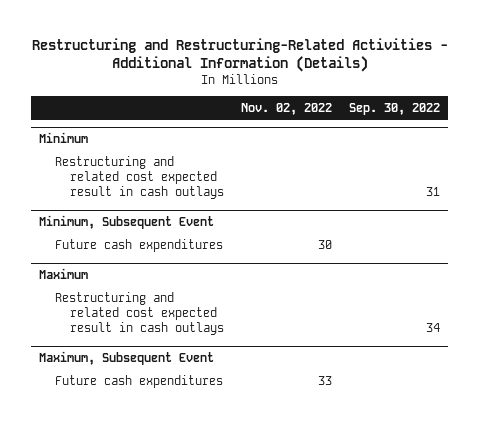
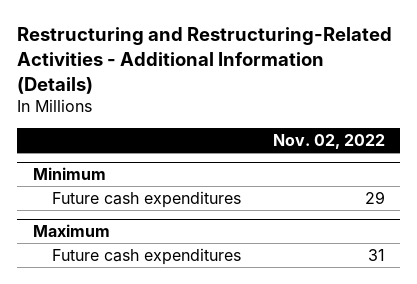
- | Nov. 02, 2022 | Sep. 30, 2022
+ | Nov. 02, 2022
@ Minimum
- Restructuring and related cost expected result in cash outlays | | 31
- Minimum, Subsequent Event
- Future cash expenditures | 30 |
@ Minimum
+ Future cash expenditures | 29
@ Maximum
- Restructuring and related cost expected result in cash outlays | | 34
- Maximum, Subsequent Event
- Future cash expenditures | 33 |
@ Maximum
+ Future cash expenditures | 31

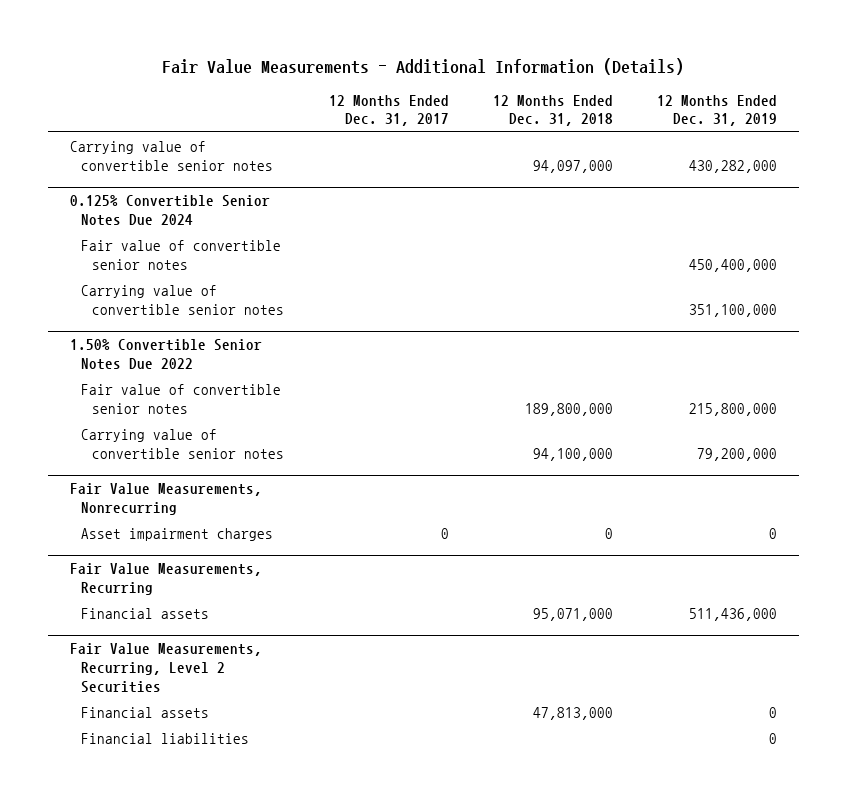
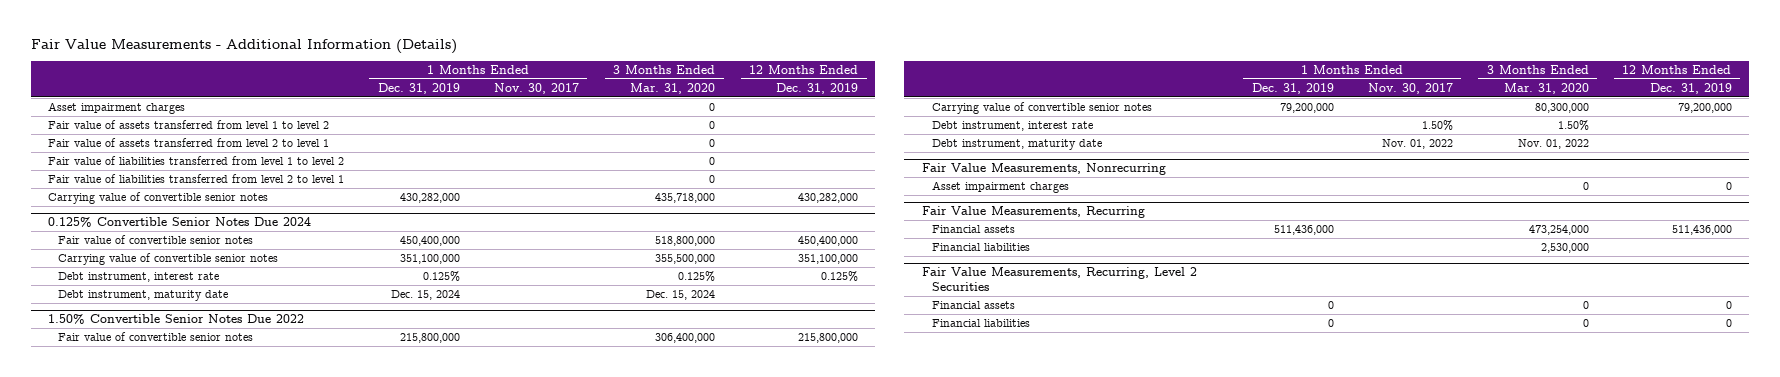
- | 12 Months Ended Dec. 31, 2017 | 12 Months Ended Dec. 31, 2018 | 12 Months Ended Dec. 31, 2019
+ | 1 Months Ended Dec. 31, 2019 | 1 Months Ended Nov. 30, 2017 | 3 Months Ended Mar. 31, 2020 | 12 Months Ended Dec. 31, 2019
+ Asset impairment charges | | | 0 |
+ Fair value of assets transferred from level 1 to level 2 | | | 0 |
+ Fair value of assets transferred from level 2 to level 1 | | | 0 |
+ Fair value of liabilities transferred from level 1 to level 2 | | | 0 |
+ Fair value of liabilities transferred from level 2 to level 1 | | | 0 |
@ 0.125% Convertible Senior Notes Due 2024
+ Debt instrument, interest rate | 0.125% | | 0.125% | 0.125%
+ Debt instrument, maturity date | Dec. 15, 2024 | | Dec. 15, 2024 |
@ 1.50% Convertible Senior Notes Due 2022
+ Debt instrument, interest rate | | 1.50% | 1.50% |
+ Debt instrument, maturity date | | Nov. 01, 2022 | Nov. 01, 2022 |
@ Fair Value Measurements, Recurring
+ Financial liabilities | | | 2,530,000 |

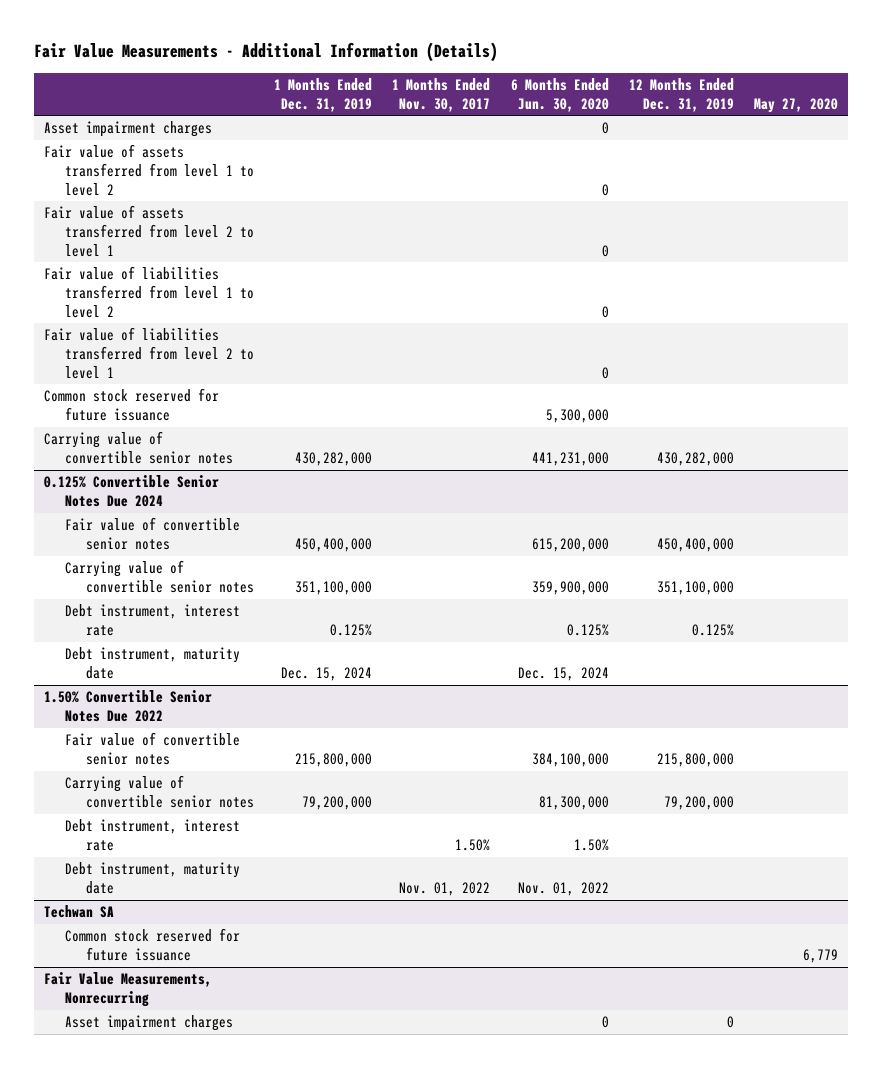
- | 1 Months Ended Dec. 31, 2019 | 1 Months Ended Nov. 30, 2017 | 3 Months Ended Mar. 31, 2020 | 12 Months Ended Dec. 31, 2019
+ | 1 Months Ended Dec. 31, 2019 | 1 Months Ended Nov. 30, 2017 | 6 Months Ended Jun. 30, 2020 | 12 Months Ended Dec. 31, 2019 | May 27, 2020
+ Common stock reserved for future issuance | | | 5,300,000 | |
+ Techwan SA
+ Common stock reserved for future issuance | | | | | 6,779
- Fair Value Measurements, Recurring
- Financial assets | 511,436,000 | | 473,254,000 | 511,436,000
- Financial liabilities | | | 2,530,000 |
- Fair Value Measurements, Recurring, Level 2 Securities
- Financial assets | 0 | | 0 | 0
- Financial liabilities | 0 | | 0 | 0

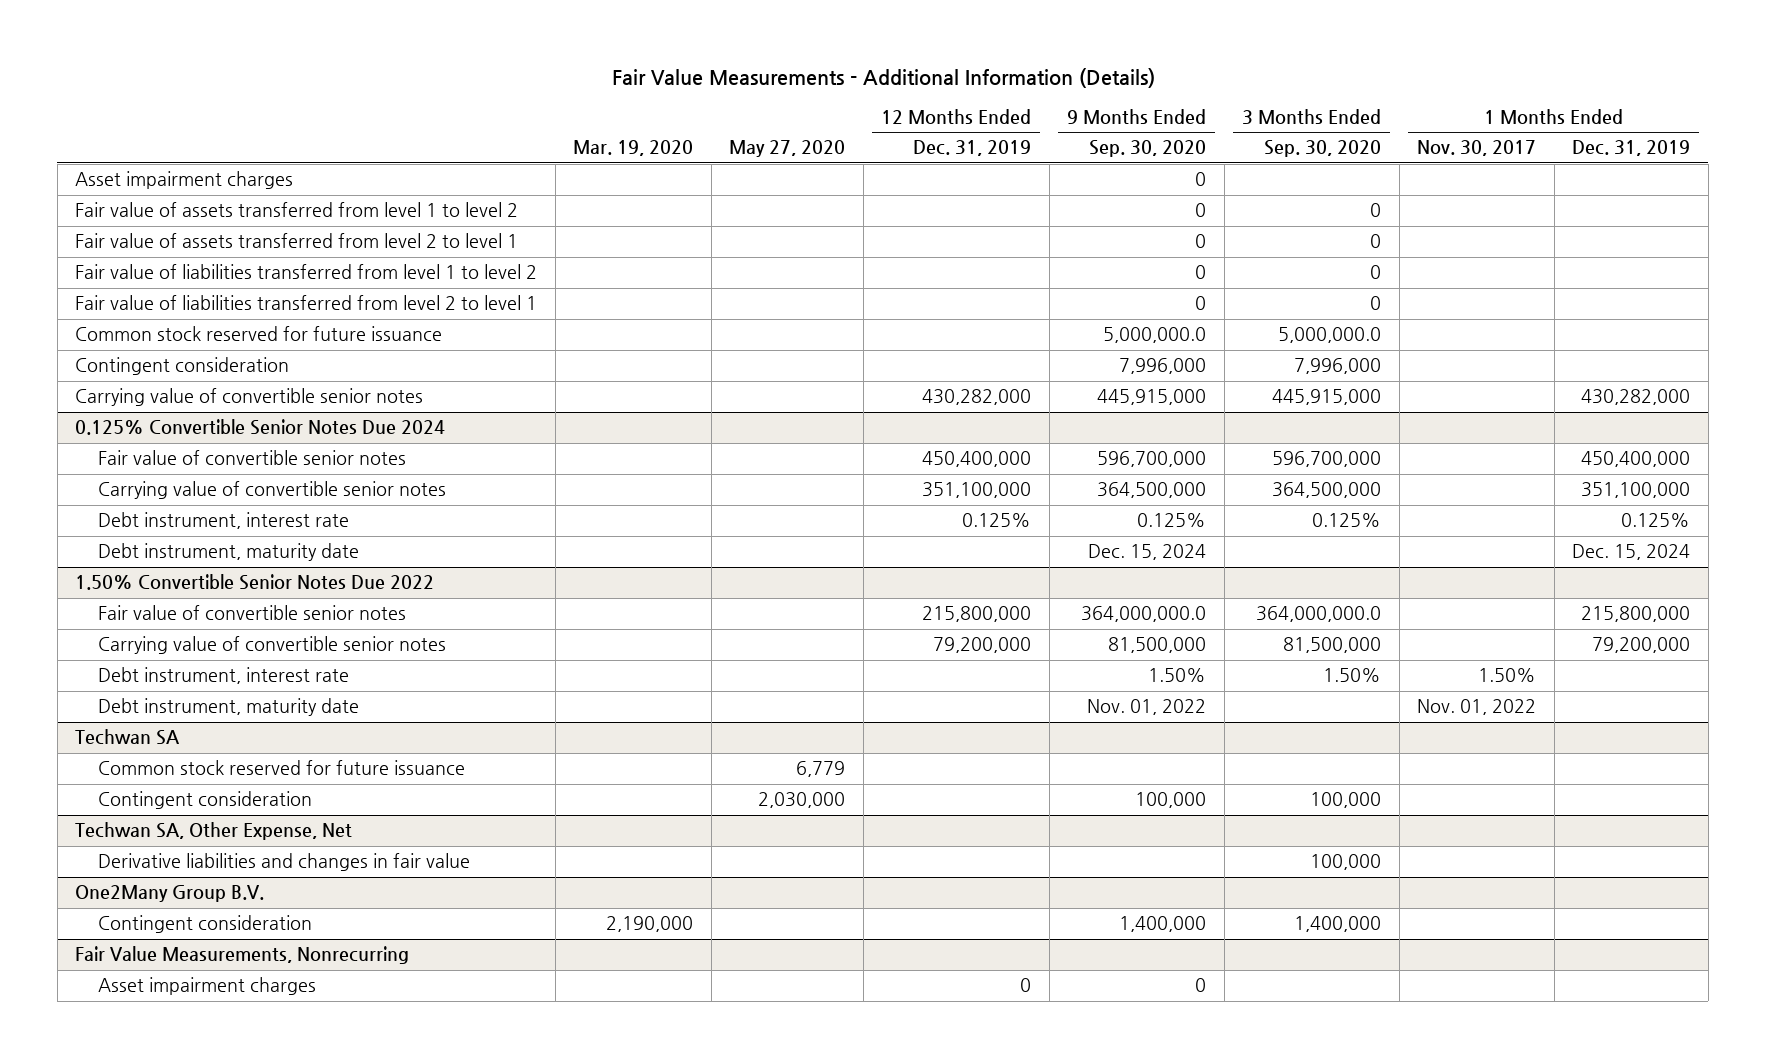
- | 1 Months Ended Dec. 31, 2019 | 1 Months Ended Nov. 30, 2017 | 6 Months Ended Jun. 30, 2020 | 12 Months Ended Dec. 31, 2019 | May 27, 2020
+ | Mar. 19, 2020 | May 27, 2020 | 12 Months Ended Dec. 31, 2019 | 9 Months Ended Sep. 30, 2020 | 3 Months Ended Sep. 30, 2020 | 1 Months Ended Nov. 30, 2017 | 1 Months Ended Dec. 31, 2019
+ Contingent consideration | | | | 7,996,000 | 7,996,000 | |
@ Techwan SA
+ Contingent consideration | | 2,030,000 | | 100,000 | 100,000 | |
+ Techwan SA, Other Expense, Net
+ Derivative liabilities and changes in fair value | | | | | 100,000 | |
+ One2Many Group B.V.
+ Contingent consideration | 2,190,000 | | | 1,400,000 | 1,400,000 | |

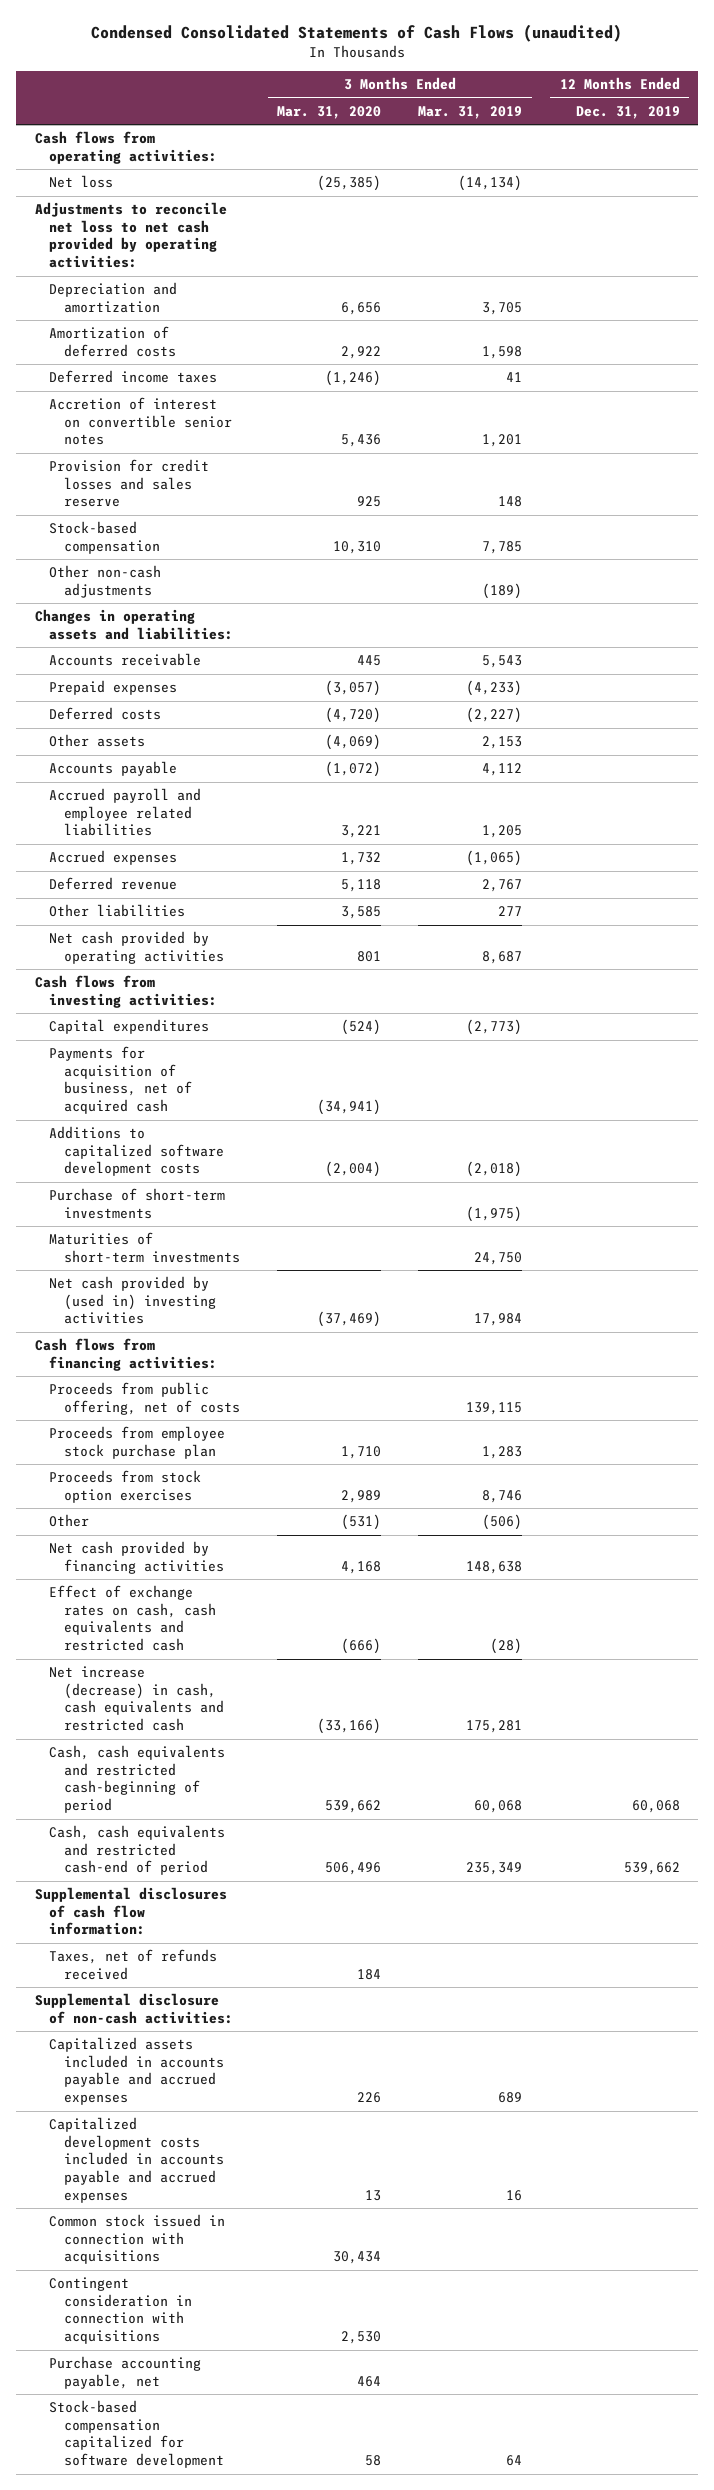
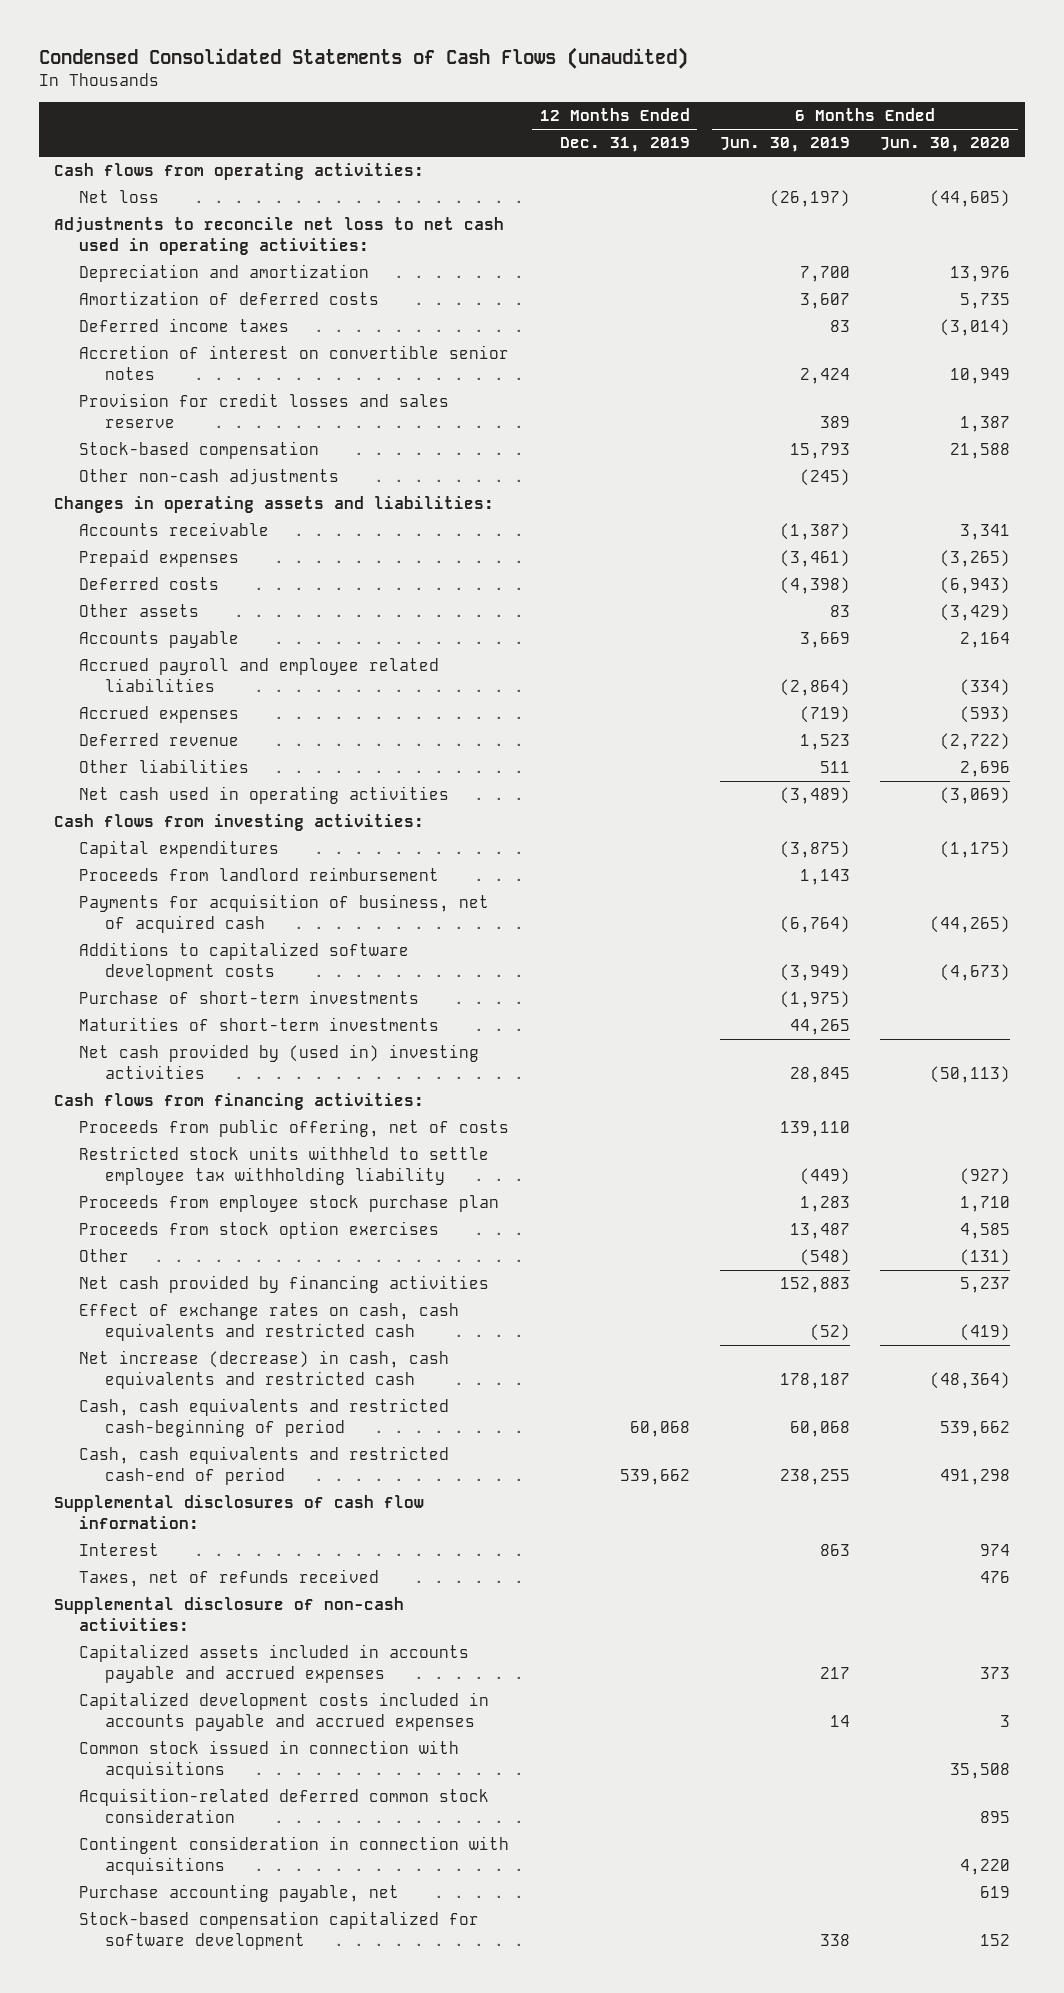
- | 3 Months Ended Mar. 31, 2020 | 3 Months Ended Mar. 31, 2019 | 12 Months Ended Dec. 31, 2019
+ | 12 Months Ended Dec. 31, 2019 | 6 Months Ended Jun. 30, 2019 | 6 Months Ended Jun. 30, 2020
- Adjustments to reconcile net loss to net cash provided by operating activities:
+ Adjustments to reconcile net loss to net cash used in operating activities:
- Net cash provided by operating activities | 801 | 8,687 |
+ Net cash used in operating activities | | (3,489) | (3,069)
+ Proceeds from landlord reimbursement | | 1,143 |
+ Restricted stock units withheld to settle employee tax withholding liability | | (449) | (927)
+ Interest | | 863 | 974
+ Acquisition-related deferred common stock consideration | | | 895

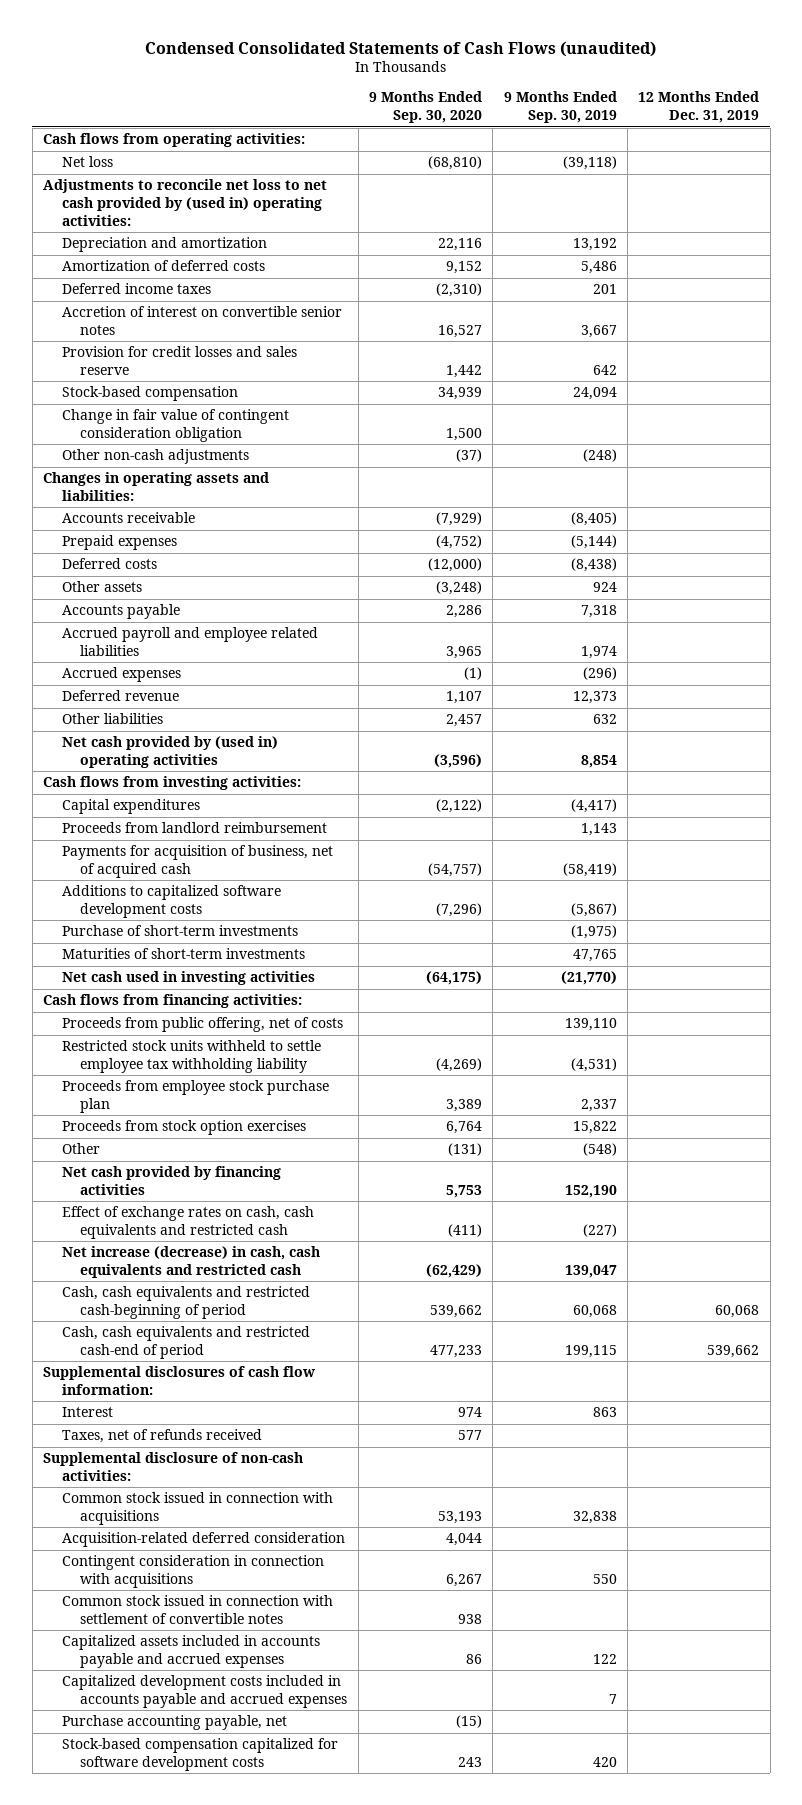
- | 12 Months Ended Dec. 31, 2019 | 6 Months Ended Jun. 30, 2019 | 6 Months Ended Jun. 30, 2020
+ | 9 Months Ended Sep. 30, 2020 | 9 Months Ended Sep. 30, 2019 | 12 Months Ended Dec. 31, 2019
- Adjustments to reconcile net loss to net cash used in operating activities:
+ Adjustments to reconcile net loss to net cash provided by (used in) operating activities:
+ Change in fair value of contingent consideration obligation | 1,500 | |
- Net cash used in operating activities | | (3,489) | (3,069)
+ Net cash provided by (used in) operating activities | (3,596) | 8,854 |
- Net cash provided by (used in) investing activities | | 28,845 | (50,113)
+ Net cash used in investing activities | (64,175) | (21,770) |
- Acquisition-related deferred common stock consideration | | | 895
+ Acquisition-related deferred consideration | 4,044 | |
+ Common stock issued in connection with settlement of convertible notes | 938 | |
moved down: Capitalized assets included in accounts payable and accrued expenses | 86 | 122 |
moved down: Capitalized development costs included in accounts payable and accrued expenses | | 7 |
- Stock-based compensation capitalized for software development | | 338 | 152
+ Stock-based compensation capitalized for software development costs | 243 | 420 |

